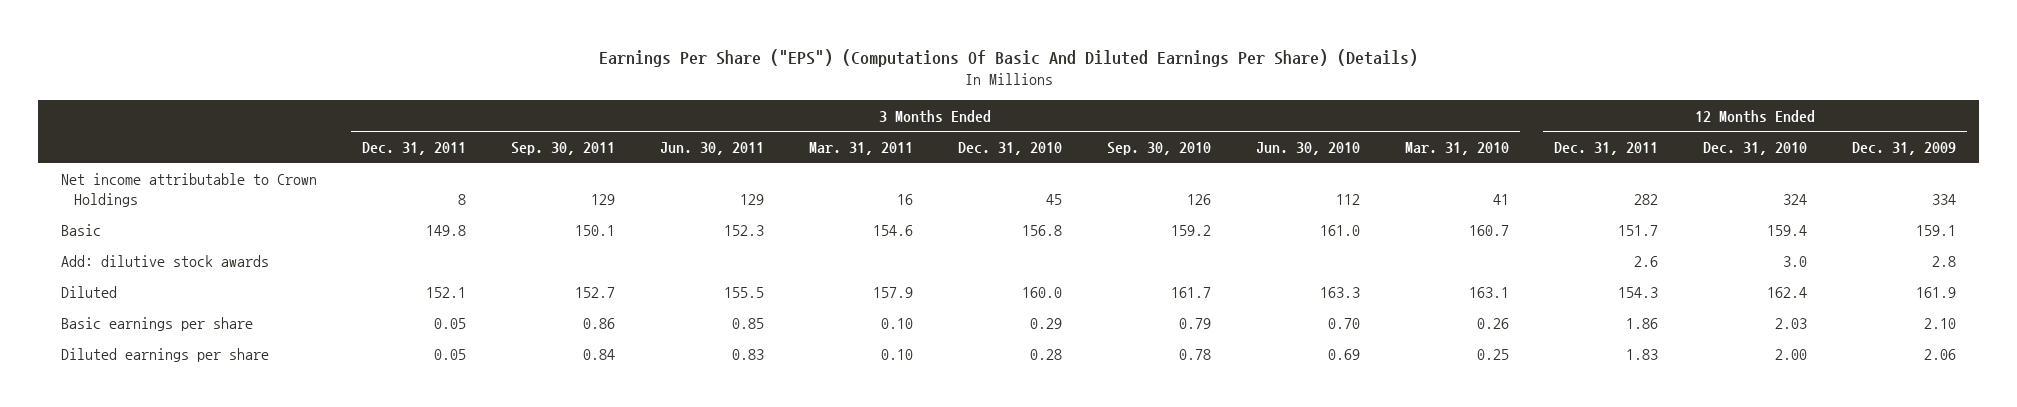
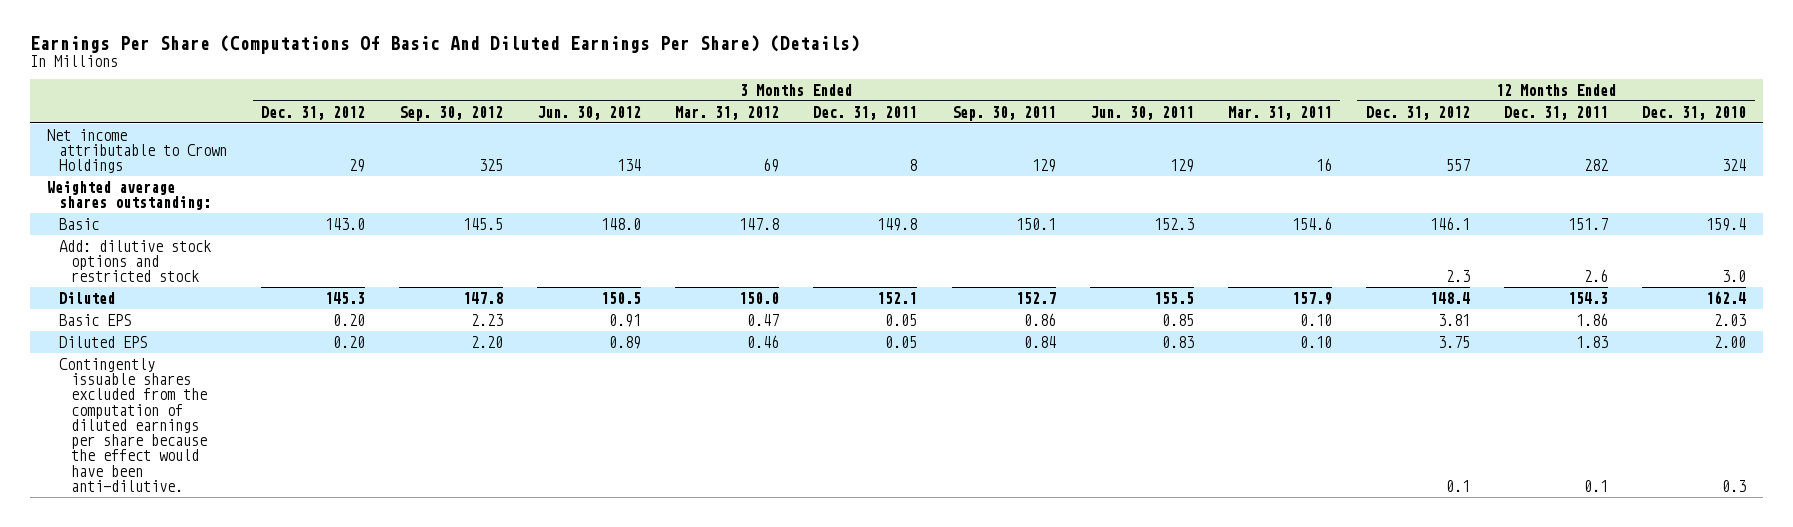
- Earnings Per Share ("EPS") (Computations Of Basic And Diluted Earnings Per Share) (Details)
+ Earnings Per Share (Computations Of Basic And Diluted Earnings Per Share) (Details)
- | 3 Months Ended Dec. 31, 2011 | 3 Months Ended Sep. 30, 2011 | 3 Months Ended Jun. 30, 2011 | 3 Months Ended Mar. 31, 2011 | 3 Months Ended Dec. 31, 2010 | 3 Months Ended Sep. 30, 2010 | 3 Months Ended Jun. 30, 2010 | 3 Months Ended Mar. 31, 2010 | 12 Months Ended Dec. 31, 2011 | 12 Months Ended Dec. 31, 2010 | 12 Months Ended Dec. 31, 2009
+ | 3 Months Ended Dec. 31, 2012 | 3 Months Ended Sep. 30, 2012 | 3 Months Ended Jun. 30, 2012 | 3 Months Ended Mar. 31, 2012 | 3 Months Ended Dec. 31, 2011 | 3 Months Ended Sep. 30, 2011 | 3 Months Ended Jun. 30, 2011 | 3 Months Ended Mar. 31, 2011 | 12 Months Ended Dec. 31, 2012 | 12 Months Ended Dec. 31, 2011 | 12 Months Ended Dec. 31, 2010
+ Weighted average shares outstanding:
- Add: dilutive stock awards | | | | | | | | | 2.6 | 3.0 | 2.8
+ Add: dilutive stock options and restricted stock | | | | | | | | | 2.3 | 2.6 | 3.0
- Basic earnings per share | 0.05 | 0.86 | 0.85 | 0.10 | 0.29 | 0.79 | 0.70 | 0.26 | 1.86 | 2.03 | 2.10
- Diluted earnings per share | 0.05 | 0.84 | 0.83 | 0.10 | 0.28 | 0.78 | 0.69 | 0.25 | 1.83 | 2.00 | 2.06
+ Basic EPS | 0.20 | 2.23 | 0.91 | 0.47 | 0.05 | 0.86 | 0.85 | 0.10 | 3.81 | 1.86 | 2.03
+ Diluted EPS | 0.20 | 2.20 | 0.89 | 0.46 | 0.05 | 0.84 | 0.83 | 0.10 | 3.75 | 1.83 | 2.00
+ Contingently issuable shares excluded from the computation of diluted earnings per share because the effect would have been anti-dilutive. | | | | | | | | | 0.1 | 0.1 | 0.3

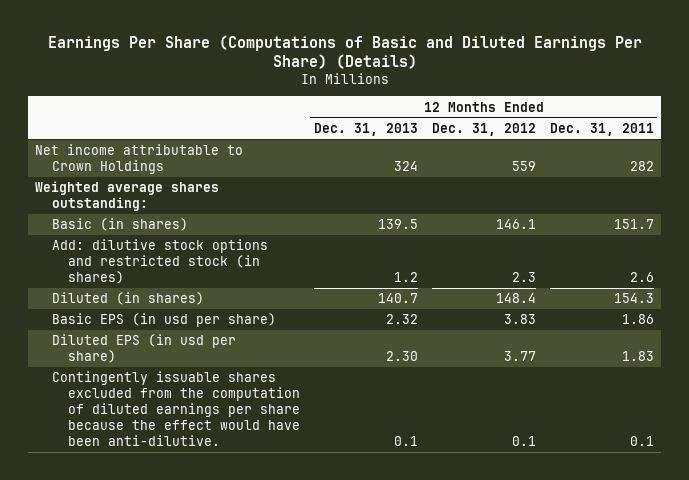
- Earnings Per Share (Computations Of Basic And Diluted Earnings Per Share) (Details)
+ Earnings Per Share (Computations of Basic and Diluted Earnings Per Share) (Details)
- | 3 Months Ended Dec. 31, 2012 | 3 Months Ended Sep. 30, 2012 | 3 Months Ended Jun. 30, 2012 | 3 Months Ended Mar. 31, 2012 | 3 Months Ended Dec. 31, 2011 | 3 Months Ended Sep. 30, 2011 | 3 Months Ended Jun. 30, 2011 | 3 Months Ended Mar. 31, 2011 | 12 Months Ended Dec. 31, 2012 | 12 Months Ended Dec. 31, 2011 | 12 Months Ended Dec. 31, 2010
+ | 12 Months Ended Dec. 31, 2013 | 12 Months Ended Dec. 31, 2012 | 12 Months Ended Dec. 31, 2011
- Net income attributable to Crown Holdings | 29 | 325 | 134 | 69 | 8 | 129 | 129 | 16 | 557 | 282 | 324
+ Net income attributable to Crown Holdings | 324 | 559 | 282
- Basic | 143.0 | 145.5 | 148.0 | 147.8 | 149.8 | 150.1 | 152.3 | 154.6 | 146.1 | 151.7 | 159.4
- Add: dilutive stock options and restricted stock | | | | | | | | | 2.3 | 2.6 | 3.0
- Diluted | 145.3 | 147.8 | 150.5 | 150.0 | 152.1 | 152.7 | 155.5 | 157.9 | 148.4 | 154.3 | 162.4
- Basic EPS | 0.20 | 2.23 | 0.91 | 0.47 | 0.05 | 0.86 | 0.85 | 0.10 | 3.81 | 1.86 | 2.03
- Diluted EPS | 0.20 | 2.20 | 0.89 | 0.46 | 0.05 | 0.84 | 0.83 | 0.10 | 3.75 | 1.83 | 2.00
+ Basic (in shares) | 139.5 | 146.1 | 151.7
+ Add: dilutive stock options and restricted stock (in shares) | 1.2 | 2.3 | 2.6
+ Diluted (in shares) | 140.7 | 148.4 | 154.3
+ Basic EPS (in usd per share) | 2.32 | 3.83 | 1.86
+ Diluted EPS (in usd per share) | 2.30 | 3.77 | 1.83

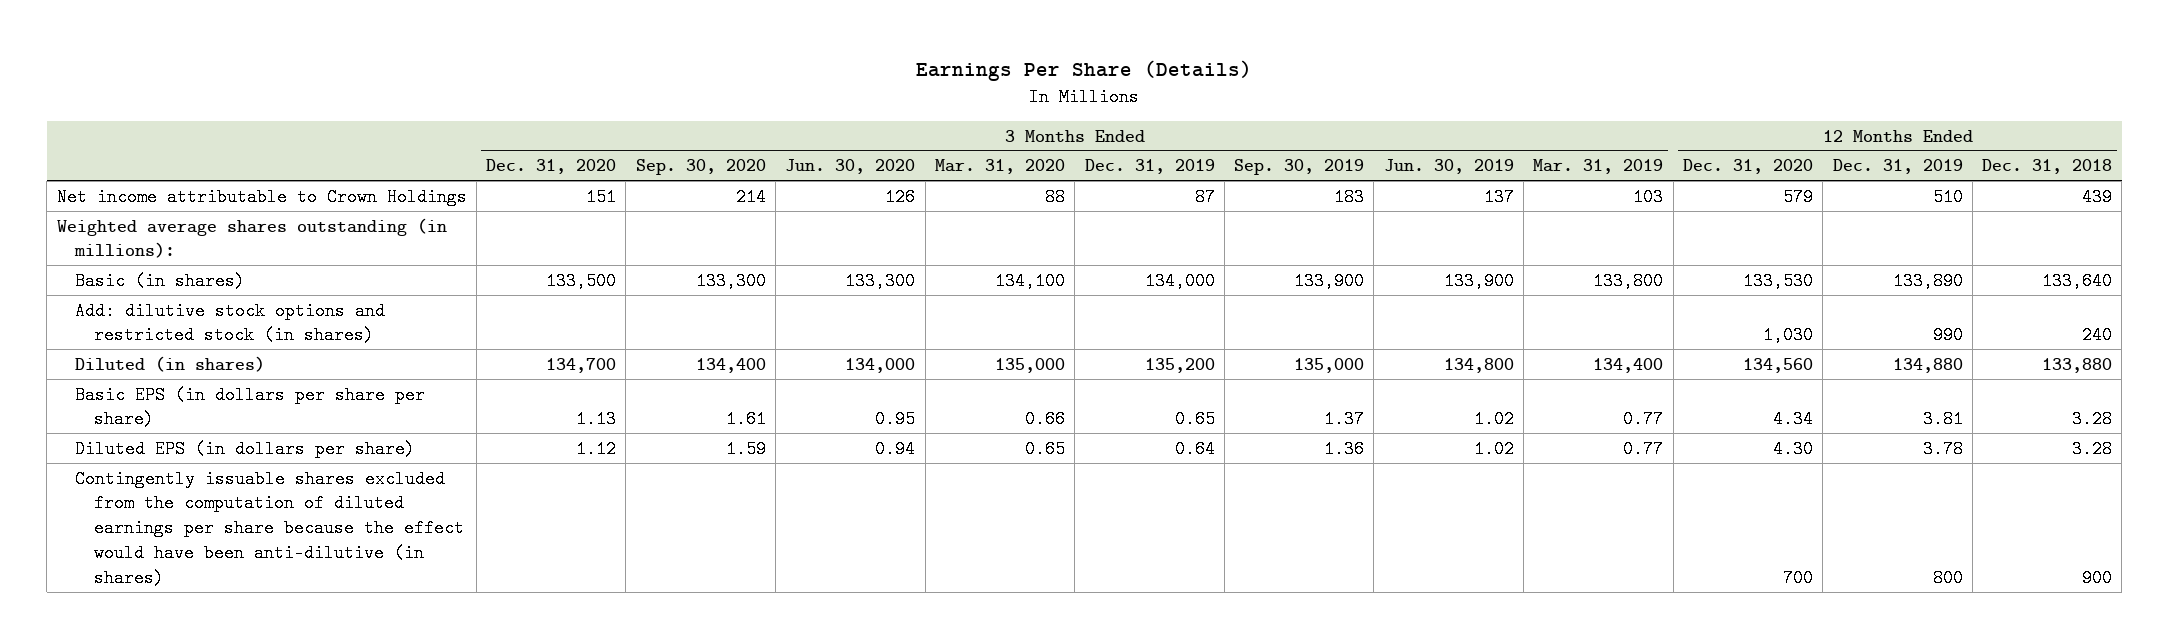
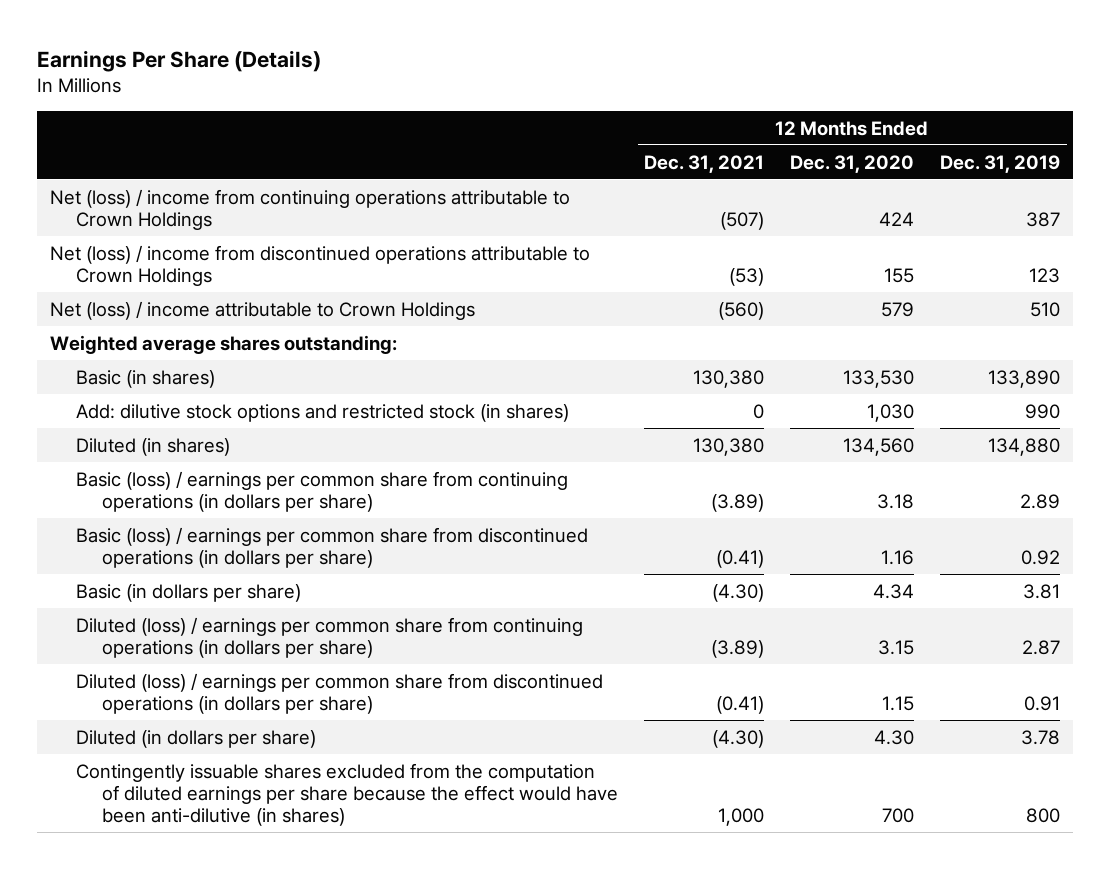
- | 3 Months Ended Dec. 31, 2020 | 3 Months Ended Sep. 30, 2020 | 3 Months Ended Jun. 30, 2020 | 3 Months Ended Mar. 31, 2020 | 3 Months Ended Dec. 31, 2019 | 3 Months Ended Sep. 30, 2019 | 3 Months Ended Jun. 30, 2019 | 3 Months Ended Mar. 31, 2019 | 12 Months Ended Dec. 31, 2020 | 12 Months Ended Dec. 31, 2019 | 12 Months Ended Dec. 31, 2018
+ | 12 Months Ended Dec. 31, 2021 | 12 Months Ended Dec. 31, 2020 | 12 Months Ended Dec. 31, 2019
- Net income attributable to Crown Holdings | 151 | 214 | 126 | 88 | 87 | 183 | 137 | 103 | 579 | 510 | 439
- Weighted average shares outstanding (in millions):
+ Net (loss) / income from continuing operations attributable to Crown Holdings | (507) | 424 | 387
+ Net (loss) / income from discontinued operations attributable to Crown Holdings | (53) | 155 | 123
+ Net (loss) / income attributable to Crown Holdings | (560) | 579 | 510
+ Weighted average shares outstanding:
- Basic EPS (in dollars per share per share) | 1.13 | 1.61 | 0.95 | 0.66 | 0.65 | 1.37 | 1.02 | 0.77 | 4.34 | 3.81 | 3.28
- Diluted EPS (in dollars per share) | 1.12 | 1.59 | 0.94 | 0.65 | 0.64 | 1.36 | 1.02 | 0.77 | 4.30 | 3.78 | 3.28
+ Basic (loss) / earnings per common share from continuing operations (in dollars per share) | (3.89) | 3.18 | 2.89
+ Basic (loss) / earnings per common share from discontinued operations (in dollars per share) | (0.41) | 1.16 | 0.92
+ Basic (in dollars per share) | (4.30) | 4.34 | 3.81
+ Diluted (loss) / earnings per common share from continuing operations (in dollars per share) | (3.89) | 3.15 | 2.87
+ Diluted (loss) / earnings per common share from discontinued operations (in dollars per share) | (0.41) | 1.15 | 0.91
+ Diluted (in dollars per share) | (4.30) | 4.30 | 3.78

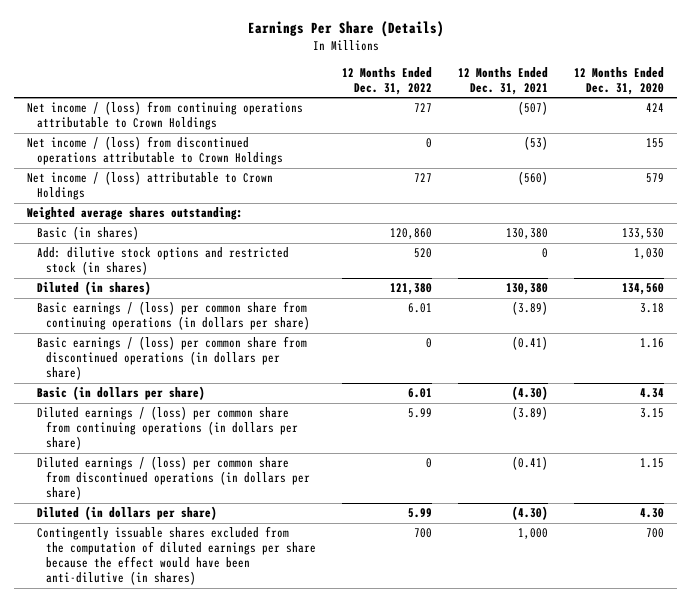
- | 12 Months Ended Dec. 31, 2021 | 12 Months Ended Dec. 31, 2020 | 12 Months Ended Dec. 31, 2019
+ | 12 Months Ended Dec. 31, 2022 | 12 Months Ended Dec. 31, 2021 | 12 Months Ended Dec. 31, 2020
- Net (loss) / income from continuing operations attributable to Crown Holdings | (507) | 424 | 387
- Net (loss) / income from discontinued operations attributable to Crown Holdings | (53) | 155 | 123
- Net (loss) / income attributable to Crown Holdings | (560) | 579 | 510
+ Net income / (loss) from continuing operations attributable to Crown Holdings | 727 | (507) | 424
+ Net income / (loss) from discontinued operations attributable to Crown Holdings | 0 | (53) | 155
+ Net income / (loss) attributable to Crown Holdings | 727 | (560) | 579
- Basic (loss) / earnings per common share from continuing operations (in dollars per share) | (3.89) | 3.18 | 2.89
- Basic (loss) / earnings per common share from discontinued operations (in dollars per share) | (0.41) | 1.16 | 0.92
+ Basic earnings / (loss) per common share from continuing operations (in dollars per share) | 6.01 | (3.89) | 3.18
+ Basic earnings / (loss) per common share from discontinued operations (in dollars per share) | 0 | (0.41) | 1.16
- Diluted (loss) / earnings per common share from continuing operations (in dollars per share) | (3.89) | 3.15 | 2.87
- Diluted (loss) / earnings per common share from discontinued operations (in dollars per share) | (0.41) | 1.15 | 0.91
+ Diluted earnings / (loss) per common share from continuing operations (in dollars per share) | 5.99 | (3.89) | 3.15
+ Diluted earnings / (loss) per common share from discontinued operations (in dollars per share) | 0 | (0.41) | 1.15

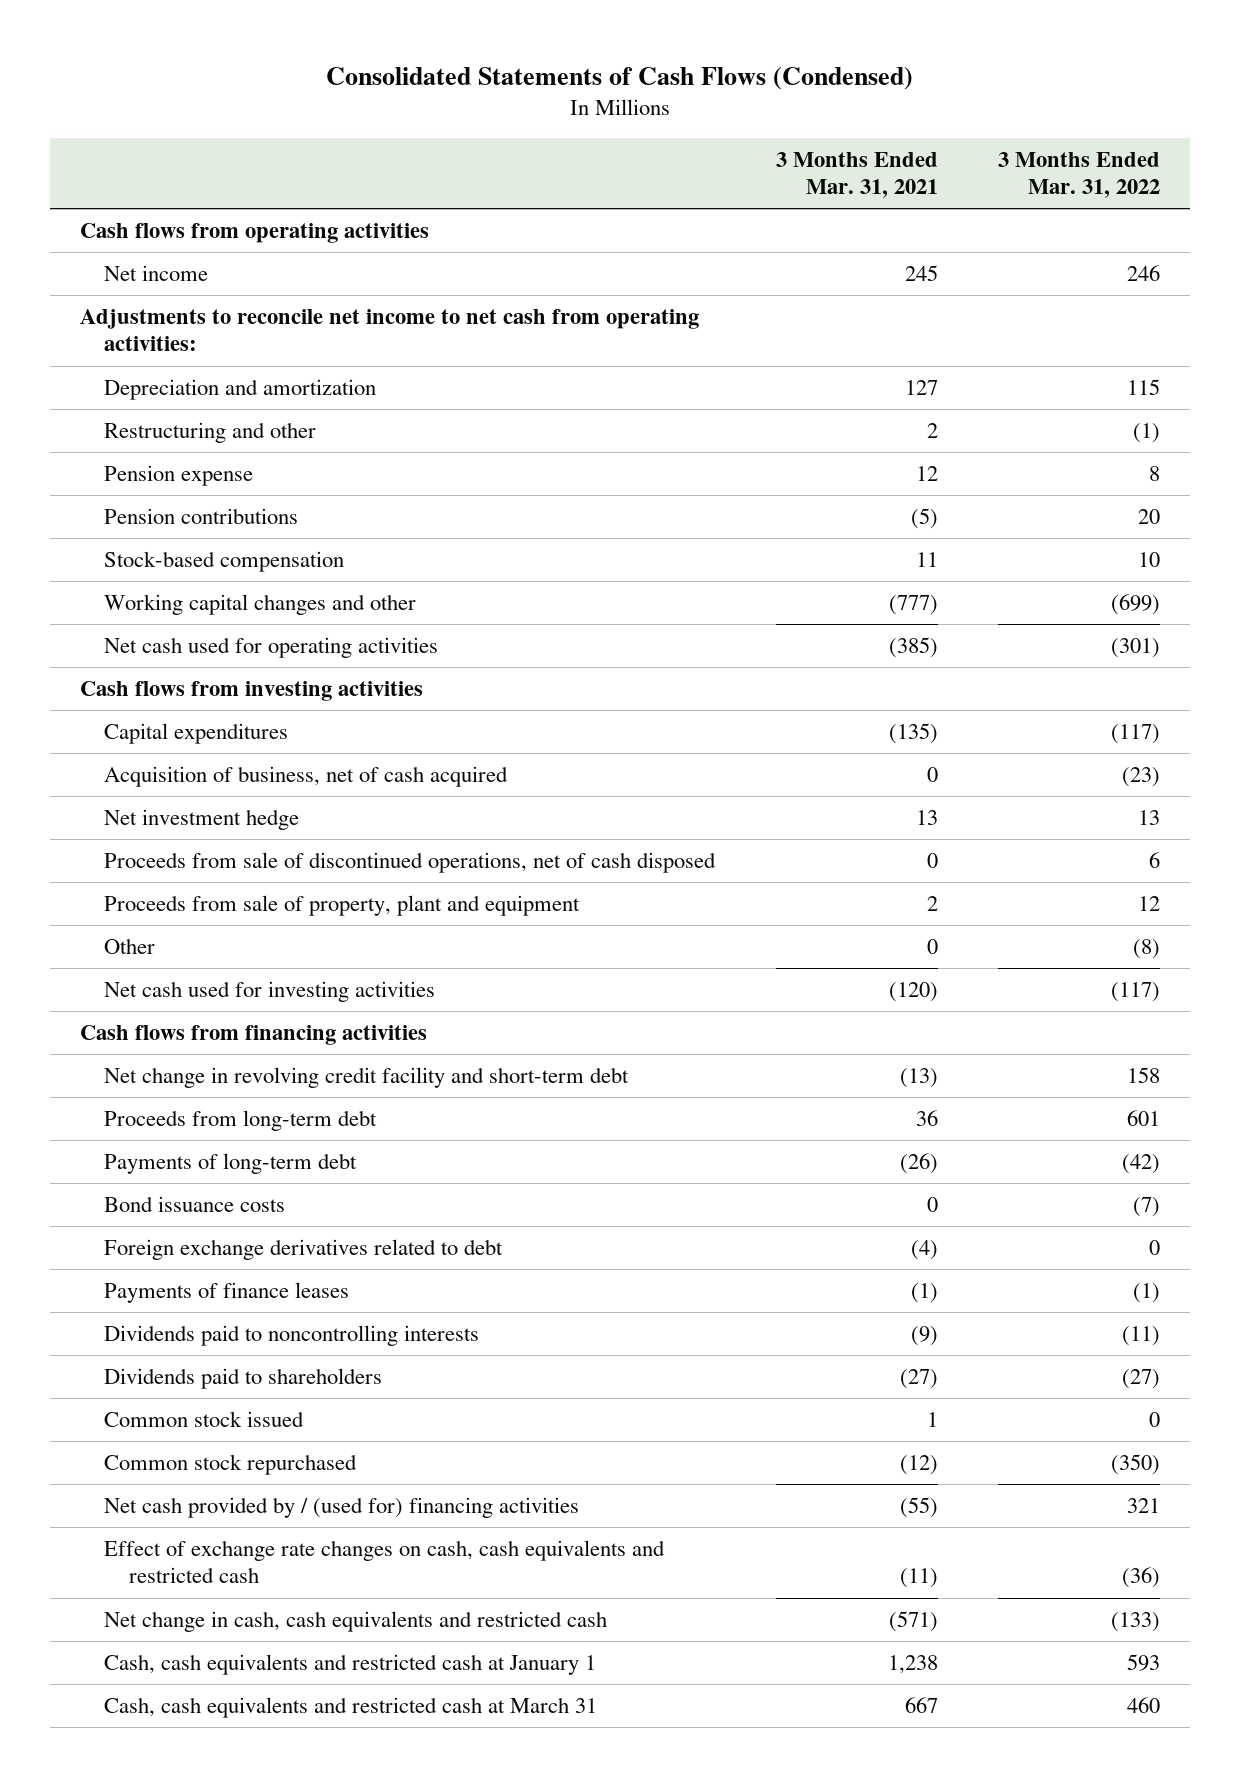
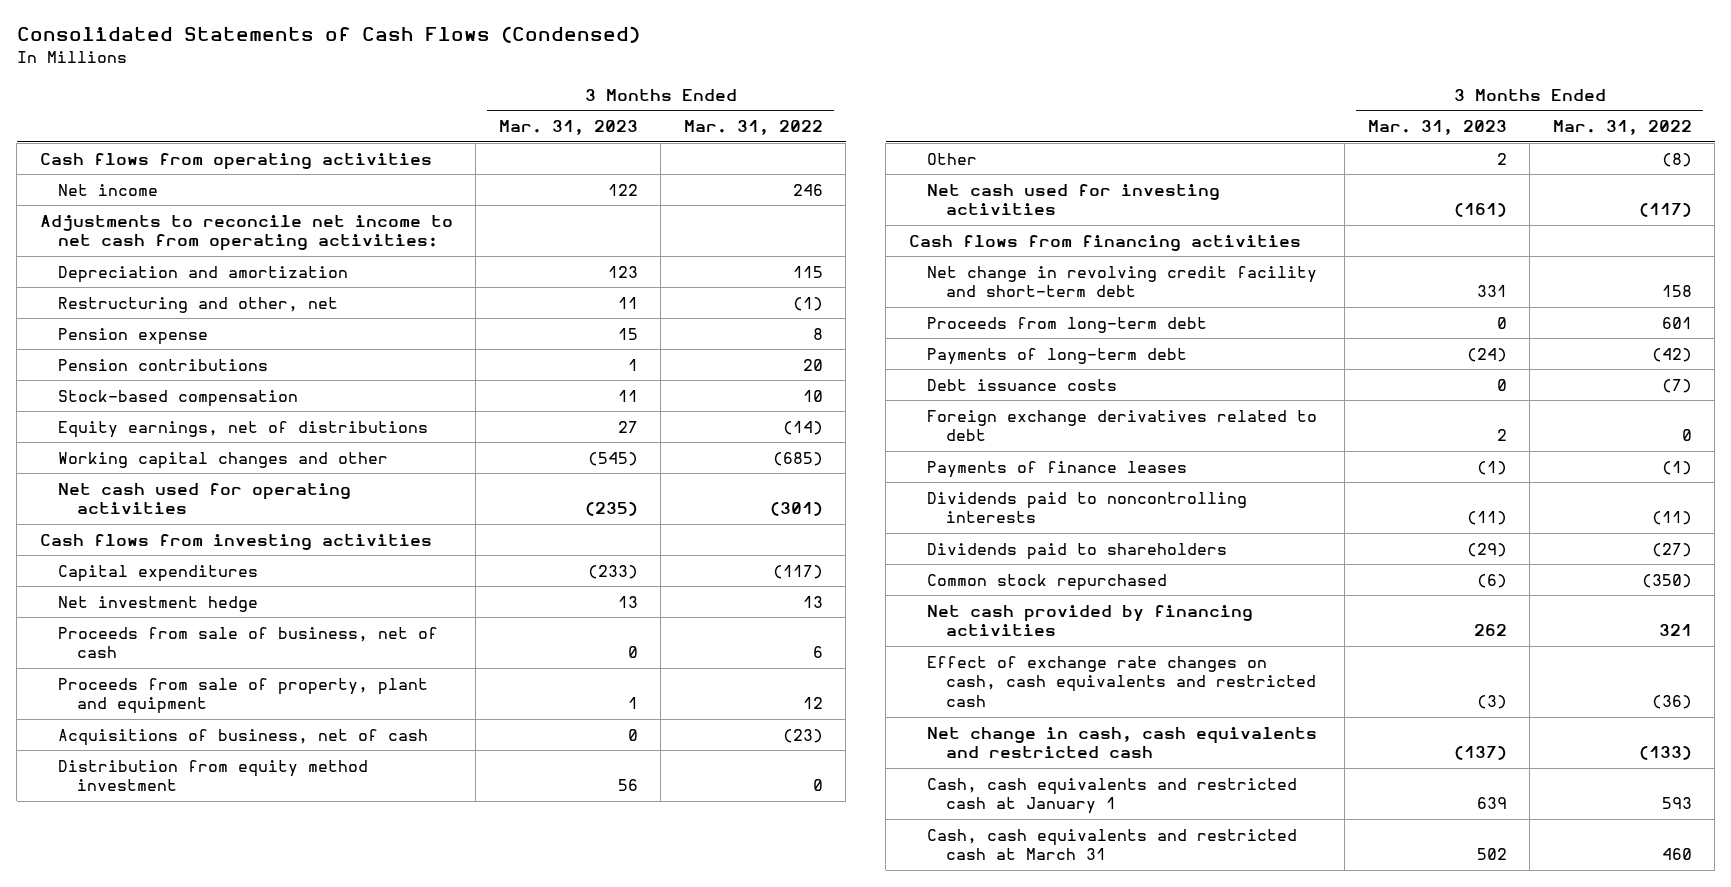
- | 3 Months Ended Mar. 31, 2021 | 3 Months Ended Mar. 31, 2022
+ | 3 Months Ended Mar. 31, 2023 | 3 Months Ended Mar. 31, 2022
- Restructuring and other | 2 | (1)
+ Restructuring and other, net | 11 | (1)
- Working capital changes and other | (777) | (699)
+ Equity earnings, net of distributions | 27 | (14)
+ Working capital changes and other | (545) | (685)
- Acquisition of business, net of cash acquired | 0 | (23)
- Proceeds from sale of discontinued operations, net of cash disposed | 0 | 6
+ Proceeds from sale of business, net of cash | 0 | 6
+ Acquisitions of business, net of cash | 0 | (23)
+ Distribution from equity method investment | 56 | 0
- Bond issuance costs | 0 | (7)
+ Debt issuance costs | 0 | (7)
- Common stock issued | 1 | 0
- Net cash provided by / (used for) financing activities | (55) | 321
+ Net cash provided by financing activities | 262 | 321

